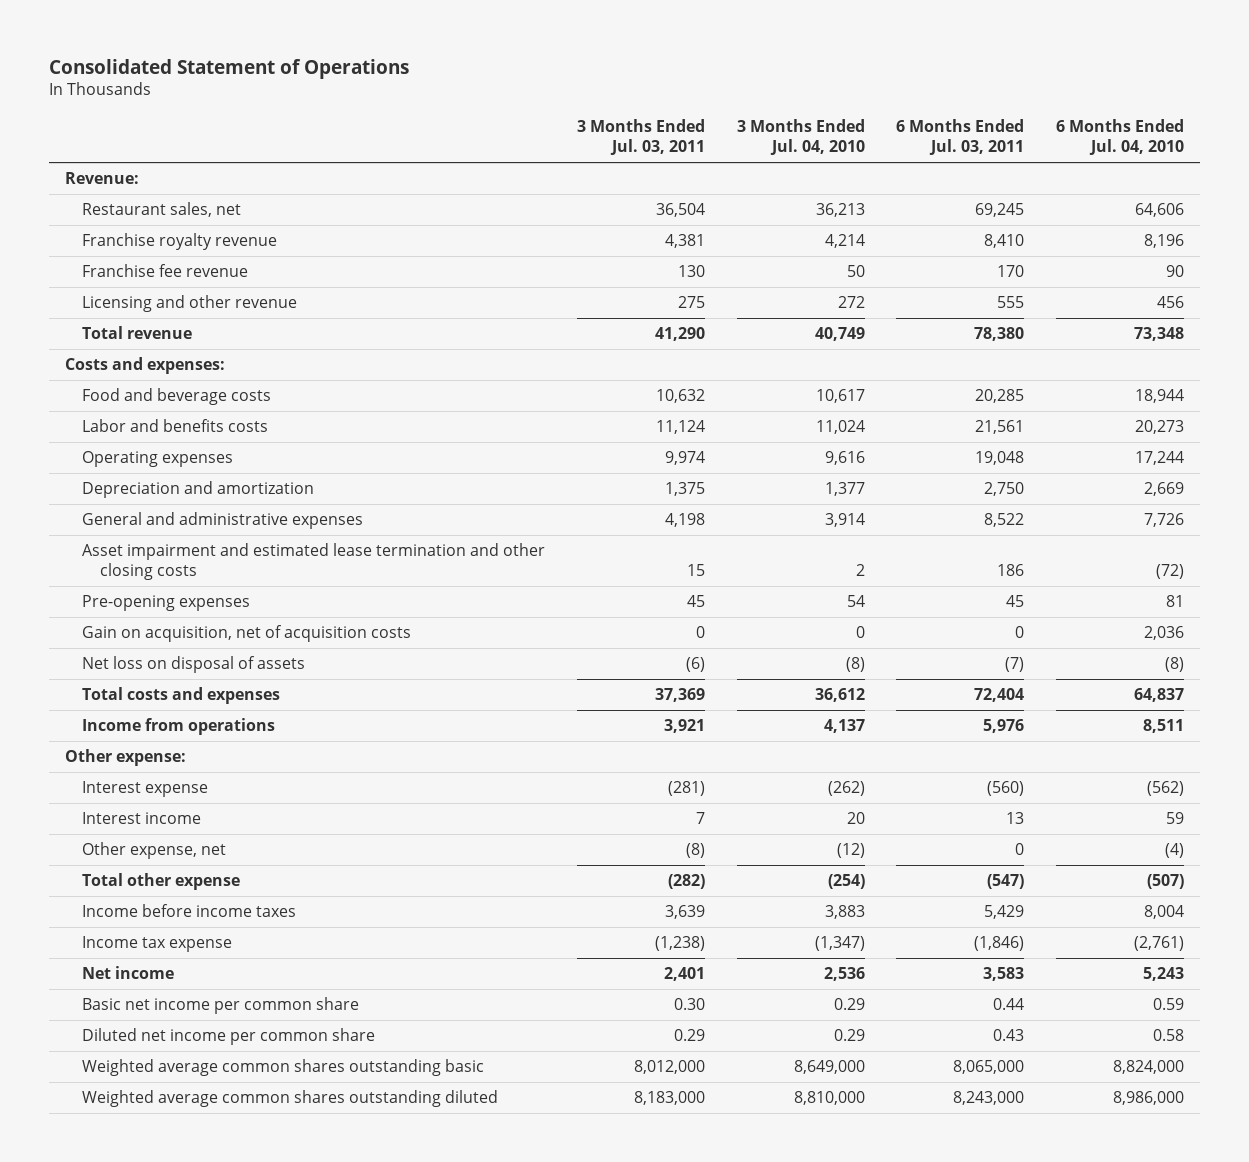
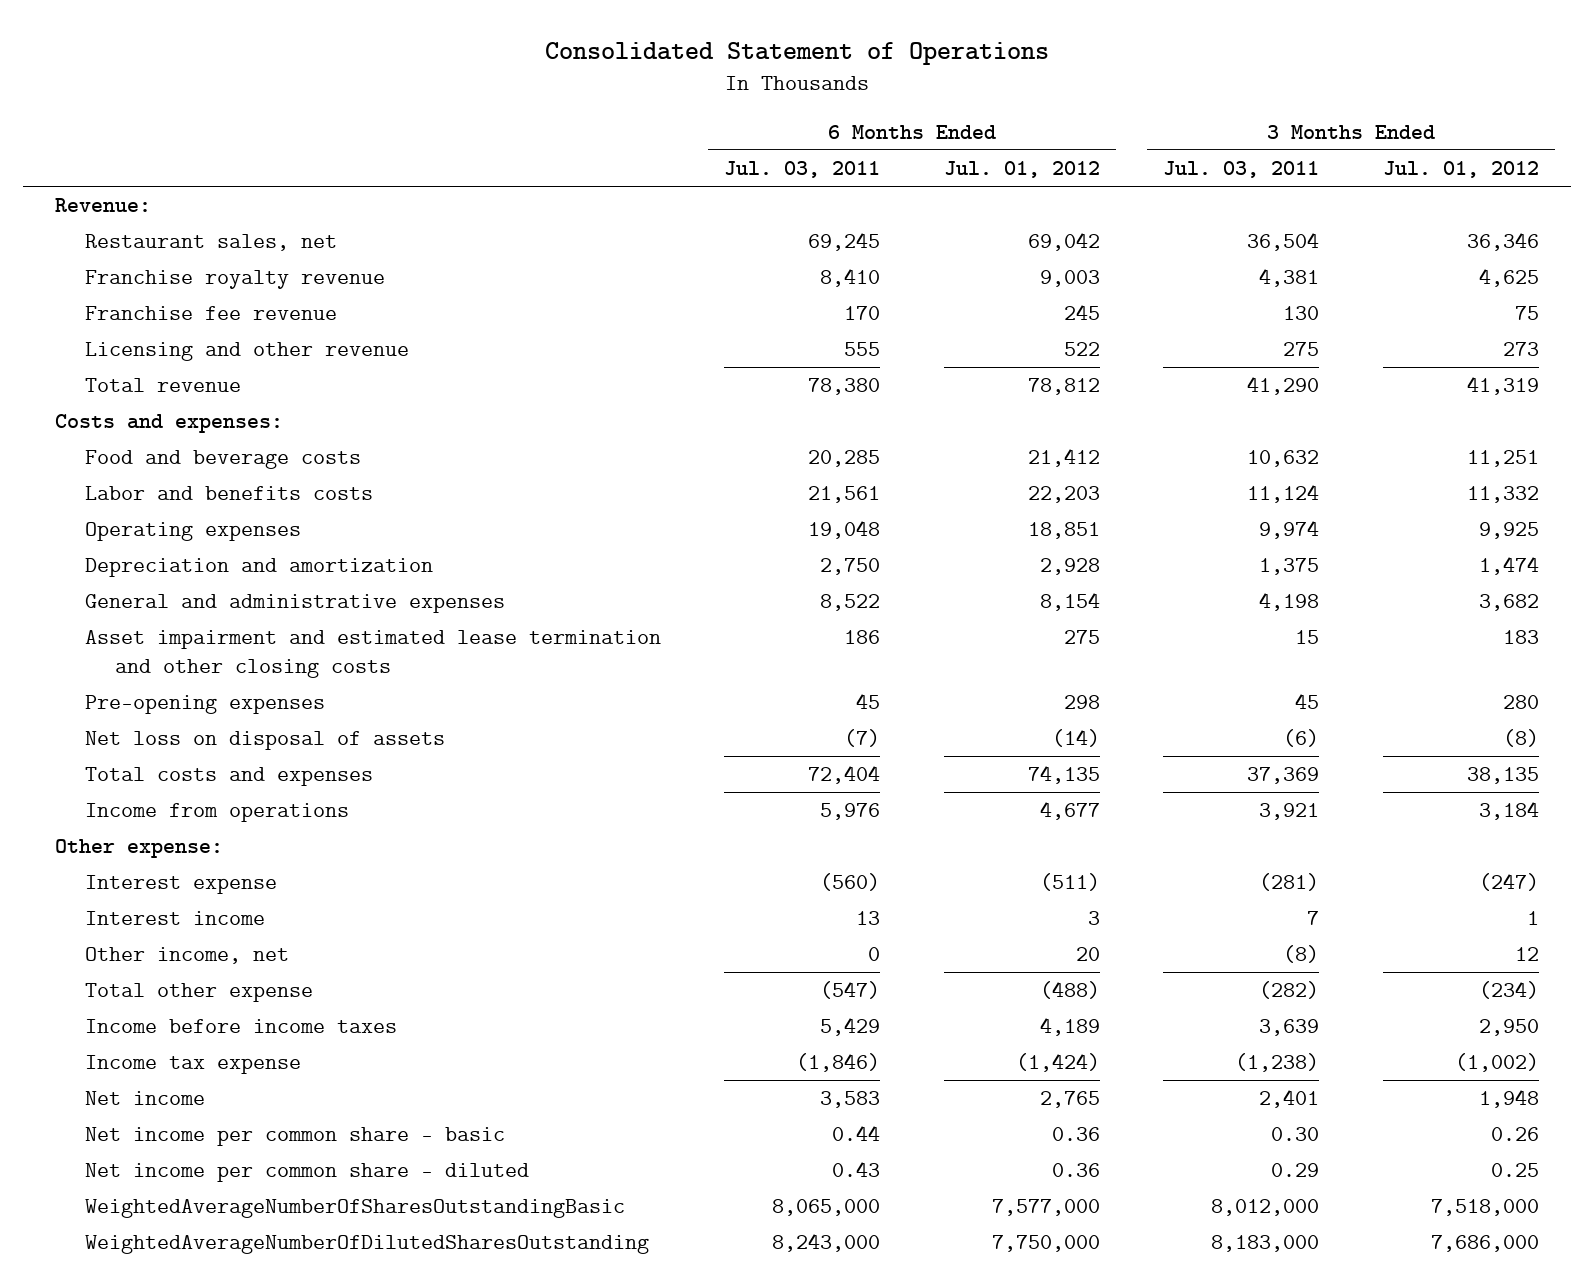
- | 3 Months Ended Jul. 03, 2011 | 3 Months Ended Jul. 04, 2010 | 6 Months Ended Jul. 03, 2011 | 6 Months Ended Jul. 04, 2010
+ | 6 Months Ended Jul. 03, 2011 | 6 Months Ended Jul. 01, 2012 | 3 Months Ended Jul. 03, 2011 | 3 Months Ended Jul. 01, 2012
- Gain on acquisition, net of acquisition costs | 0 | 0 | 0 | 2,036
- Other expense, net | (8) | (12) | 0 | (4)
+ Other income, net | 0 | 20 | (8) | 12
- Basic net income per common share | 0.30 | 0.29 | 0.44 | 0.59
- Diluted net income per common share | 0.29 | 0.29 | 0.43 | 0.58
- Weighted average common shares outstanding basic | 8,012,000 | 8,649,000 | 8,065,000 | 8,824,000
- Weighted average common shares outstanding diluted | 8,183,000 | 8,810,000 | 8,243,000 | 8,986,000
+ Net income per common share - basic | 0.44 | 0.36 | 0.30 | 0.26
+ Net income per common share - diluted | 0.43 | 0.36 | 0.29 | 0.25
+ WeightedAverageNumberOfSharesOutstandingBasic | 8,065,000 | 7,577,000 | 8,012,000 | 7,518,000
+ WeightedAverageNumberOfDilutedSharesOutstanding | 8,243,000 | 7,750,000 | 8,183,000 | 7,686,000

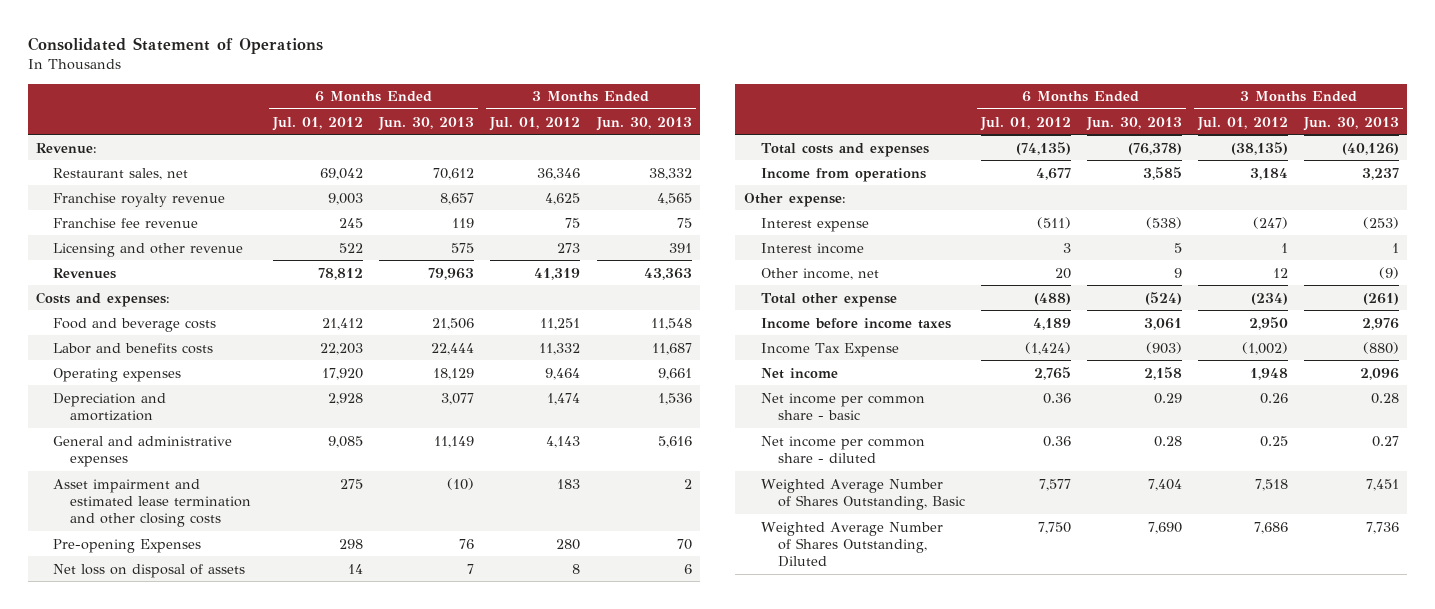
- | 6 Months Ended Jul. 03, 2011 | 6 Months Ended Jul. 01, 2012 | 3 Months Ended Jul. 03, 2011 | 3 Months Ended Jul. 01, 2012
+ | 6 Months Ended Jul. 01, 2012 | 6 Months Ended Jun. 30, 2013 | 3 Months Ended Jul. 01, 2012 | 3 Months Ended Jun. 30, 2013
- Total revenue | 78,380 | 78,812 | 41,290 | 41,319
+ Revenues | 78,812 | 79,963 | 41,319 | 43,363
- Operating expenses | 19,048 | 18,851 | 9,974 | 9,925
+ Operating expenses | 17,920 | 18,129 | 9,464 | 9,661
- General and administrative expenses | 8,522 | 8,154 | 4,198 | 3,682
+ General and administrative expenses | 9,085 | 11,149 | 4,143 | 5,616
- Pre-opening expenses | 45 | 298 | 45 | 280
- Net loss on disposal of assets | (7) | (14) | (6) | (8)
- Total costs and expenses | 72,404 | 74,135 | 37,369 | 38,135
+ Pre-opening Expenses | 298 | 76 | 280 | 70
+ Net loss on disposal of assets | 14 | 7 | 8 | 6
+ Total costs and expenses | (74,135) | (76,378) | (38,135) | (40,126)
- Income tax expense | (1,846) | (1,424) | (1,238) | (1,002)
+ Income Tax Expense | (1,424) | (903) | (1,002) | (880)
- WeightedAverageNumberOfSharesOutstandingBasic | 8,065,000 | 7,577,000 | 8,012,000 | 7,518,000
- WeightedAverageNumberOfDilutedSharesOutstanding | 8,243,000 | 7,750,000 | 8,183,000 | 7,686,000
+ Weighted Average Number of Shares Outstanding, Basic | 7,577 | 7,404 | 7,518 | 7,451
+ Weighted Average Number of Shares Outstanding, Diluted | 7,750 | 7,690 | 7,686 | 7,736

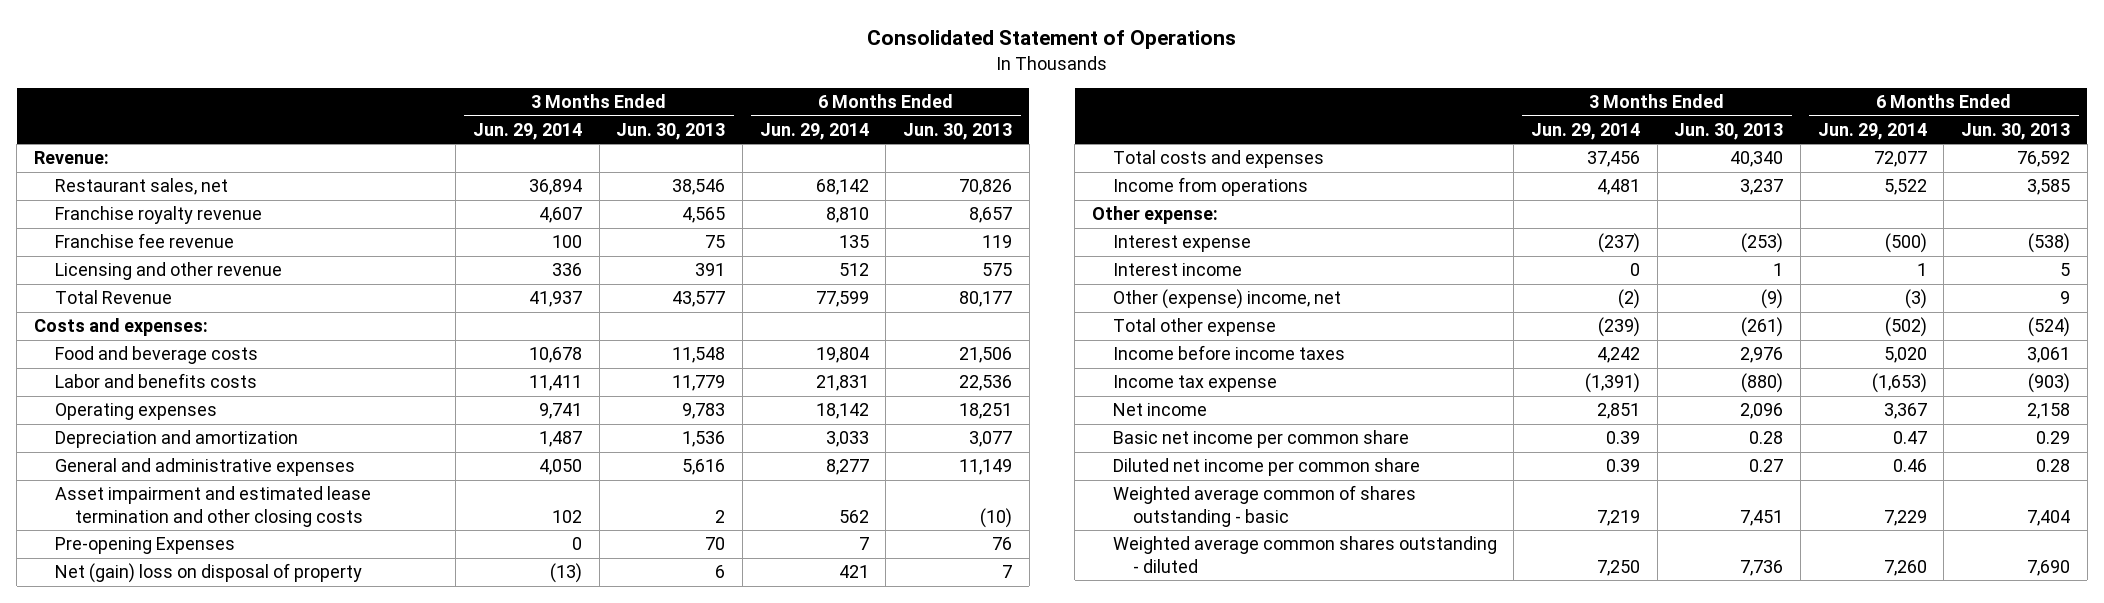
- | 6 Months Ended Jul. 01, 2012 | 6 Months Ended Jun. 30, 2013 | 3 Months Ended Jul. 01, 2012 | 3 Months Ended Jun. 30, 2013
+ | 3 Months Ended Jun. 29, 2014 | 3 Months Ended Jun. 30, 2013 | 6 Months Ended Jun. 29, 2014 | 6 Months Ended Jun. 30, 2013
- Restaurant sales, net | 69,042 | 70,612 | 36,346 | 38,332
+ Restaurant sales, net | 36,894 | 38,546 | 68,142 | 70,826
- Revenues | 78,812 | 79,963 | 41,319 | 43,363
+ Total Revenue | 41,937 | 43,577 | 77,599 | 80,177
- Labor and benefits costs | 22,203 | 22,444 | 11,332 | 11,687
- Operating expenses | 17,920 | 18,129 | 9,464 | 9,661
+ Labor and benefits costs | 11,411 | 11,779 | 21,831 | 22,536
+ Operating expenses | 9,741 | 9,783 | 18,142 | 18,251
- Net loss on disposal of assets | 14 | 7 | 8 | 6
- Total costs and expenses | (74,135) | (76,378) | (38,135) | (40,126)
+ Net (gain) loss on disposal of property | (13) | 6 | 421 | 7
+ Total costs and expenses | 37,456 | 40,340 | 72,077 | 76,592
- Other income, net | 20 | 9 | 12 | (9)
+ Other (expense) income, net | (2) | (9) | (3) | 9
- Income Tax Expense | (1,424) | (903) | (1,002) | (880)
+ Income tax expense | (1,391) | (880) | (1,653) | (903)
- Net income per common share - basic | 0.36 | 0.29 | 0.26 | 0.28
- Net income per common share - diluted | 0.36 | 0.28 | 0.25 | 0.27
- Weighted Average Number of Shares Outstanding, Basic | 7,577 | 7,404 | 7,518 | 7,451
- Weighted Average Number of Shares Outstanding, Diluted | 7,750 | 7,690 | 7,686 | 7,736
+ Basic net income per common share | 0.39 | 0.28 | 0.47 | 0.29
+ Diluted net income per common share | 0.39 | 0.27 | 0.46 | 0.28
+ Weighted average common of shares outstanding - basic | 7,219 | 7,451 | 7,229 | 7,404
+ Weighted average common shares outstanding - diluted | 7,250 | 7,736 | 7,260 | 7,690

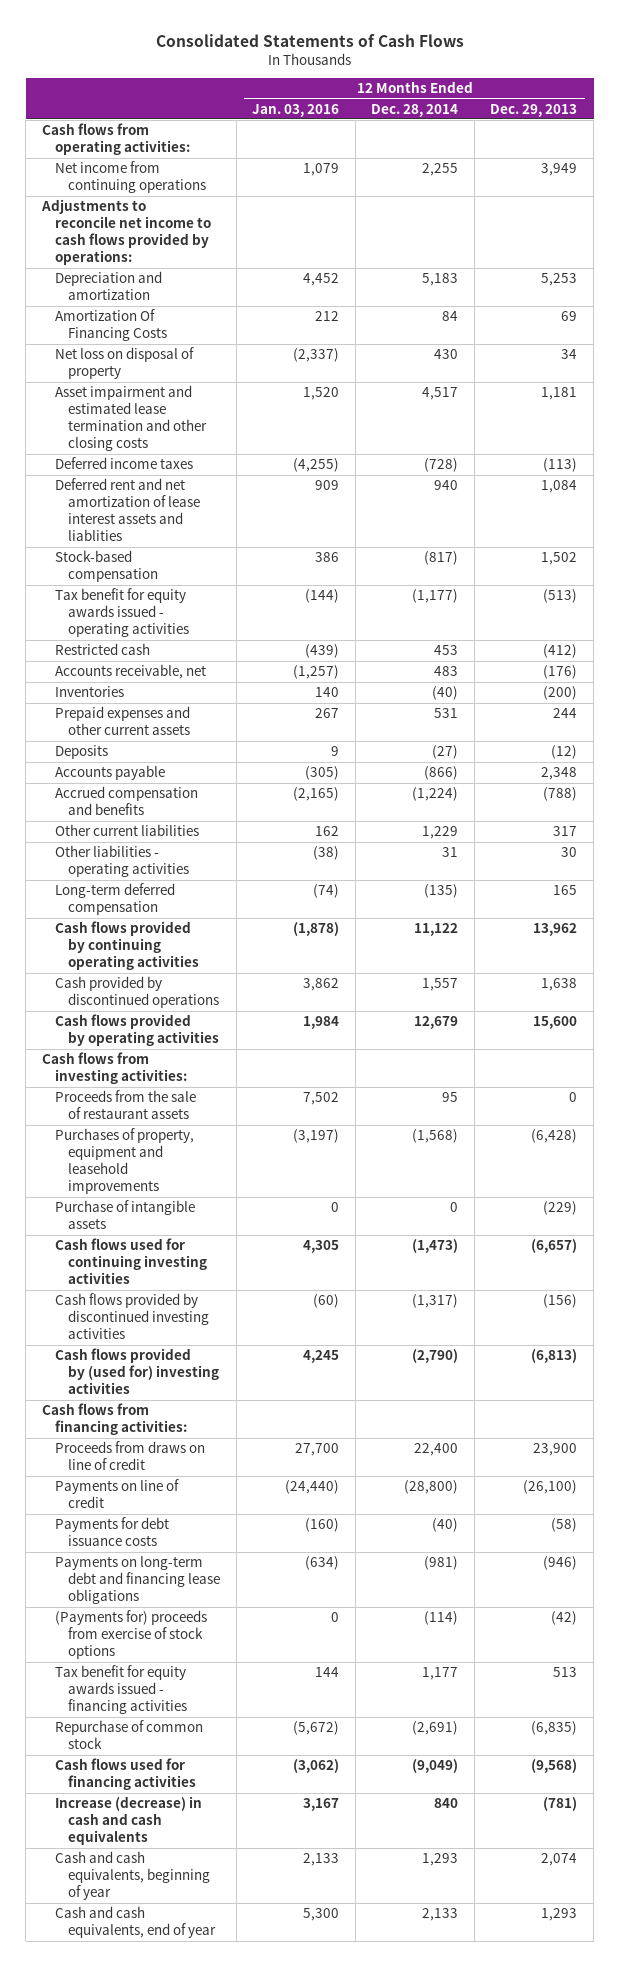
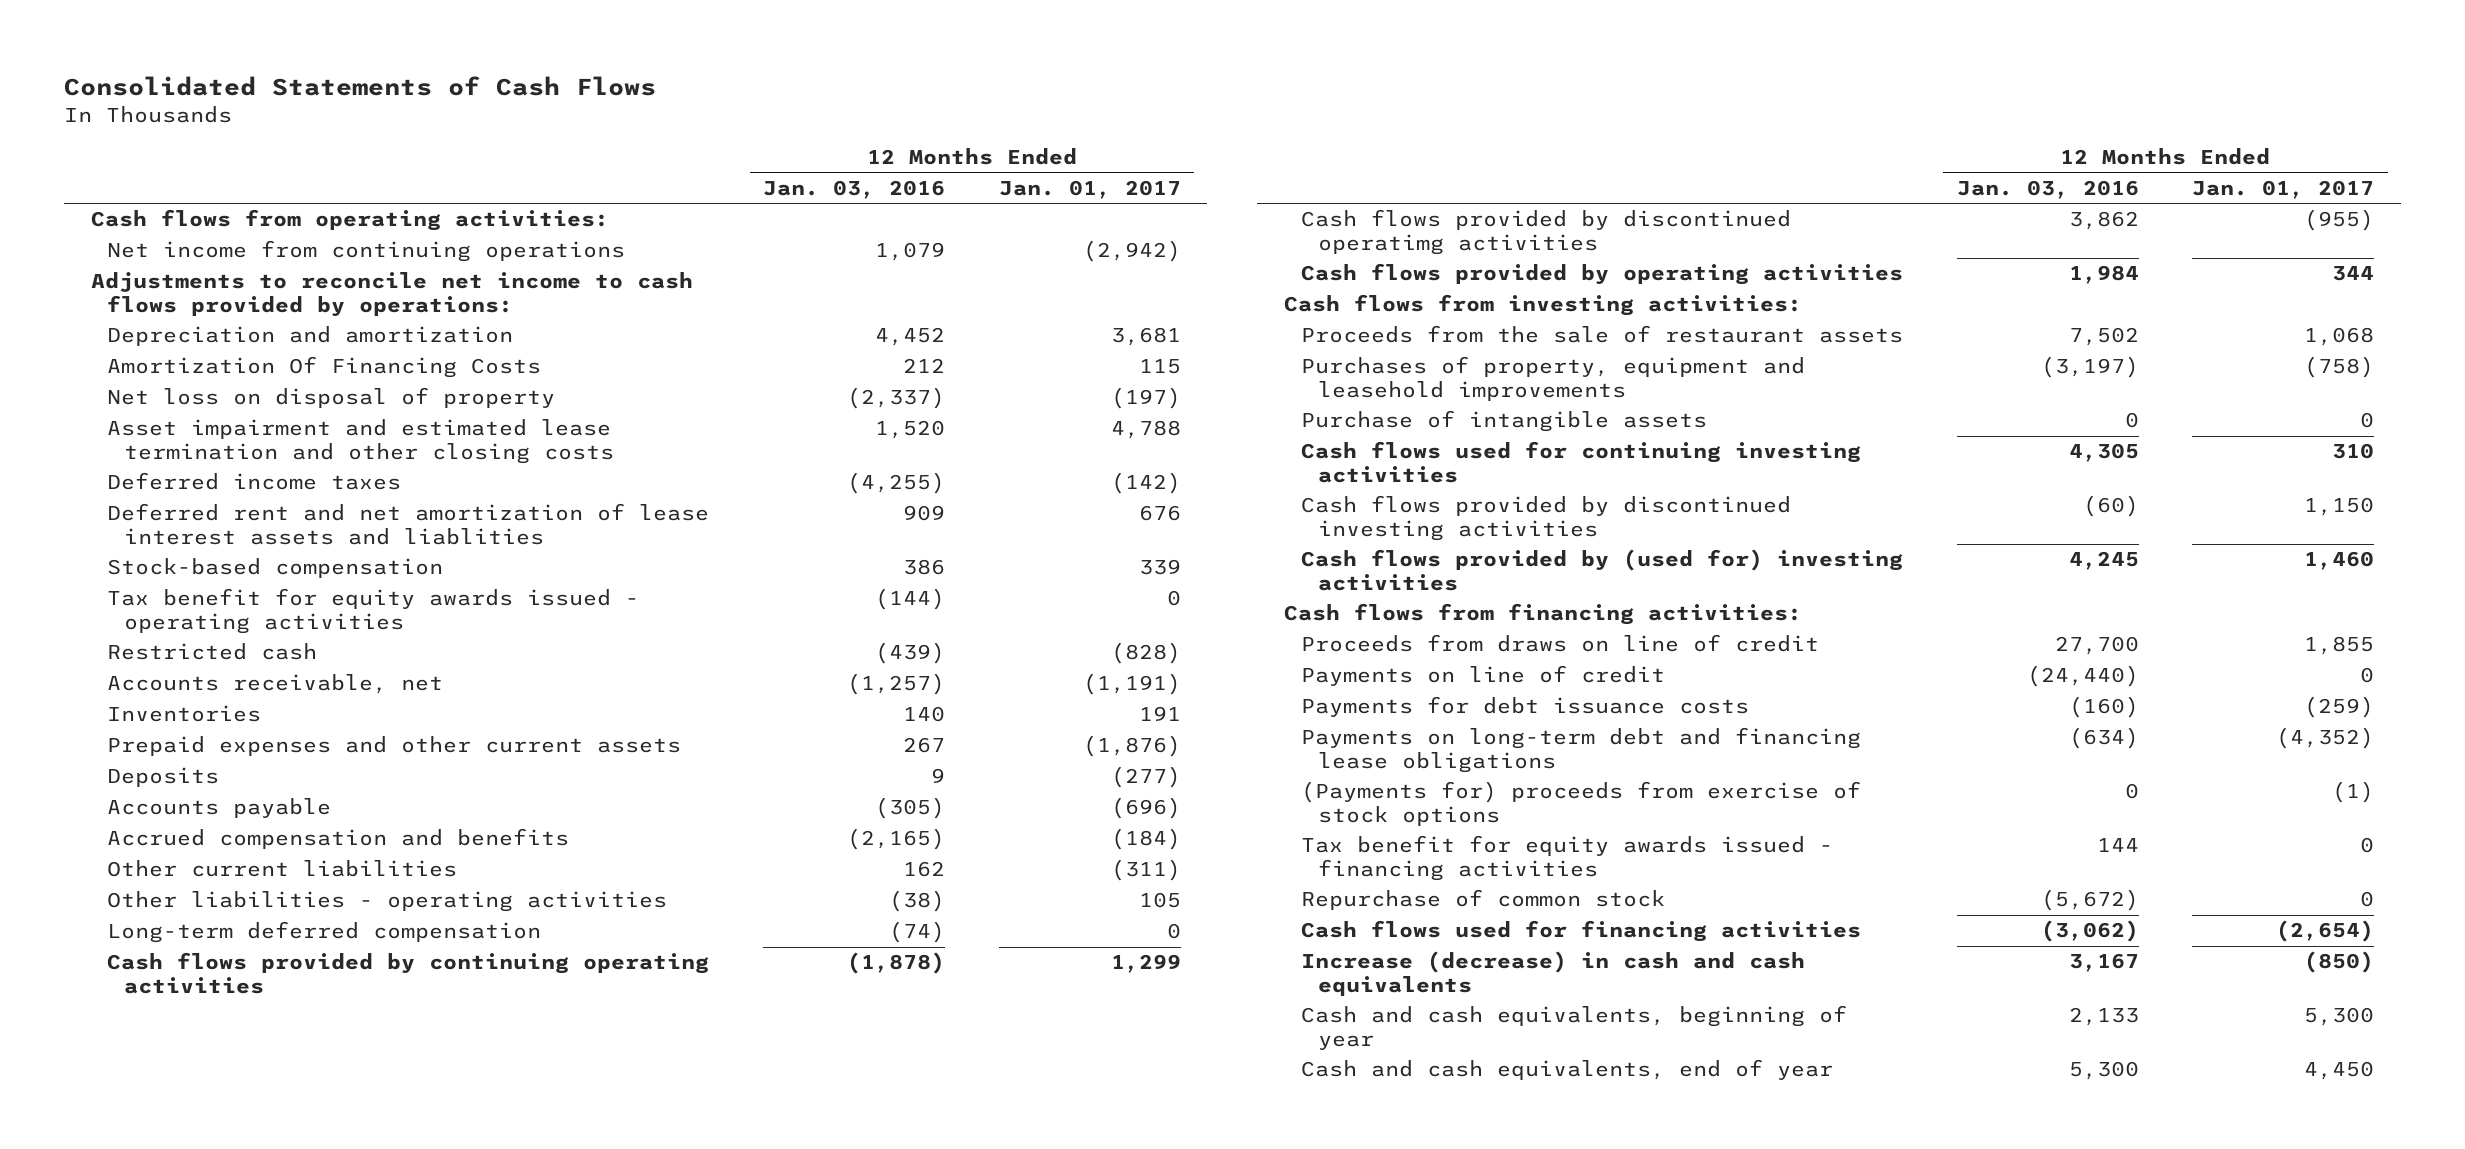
- | 12 Months Ended Jan. 03, 2016 | 12 Months Ended Dec. 28, 2014 | 12 Months Ended Dec. 29, 2013
+ | 12 Months Ended Jan. 03, 2016 | 12 Months Ended Jan. 01, 2017
- Cash provided by discontinued operations | 3,862 | 1,557 | 1,638
+ Cash flows provided by discontinued operatimg activities | 3,862 | (955)

